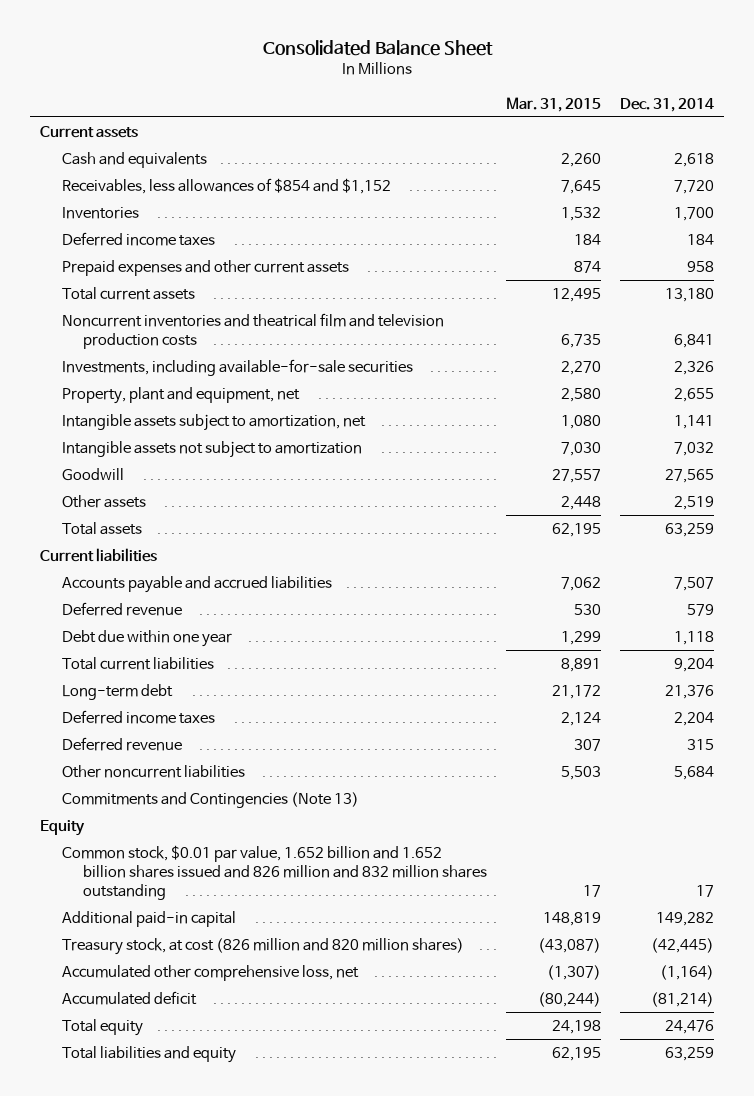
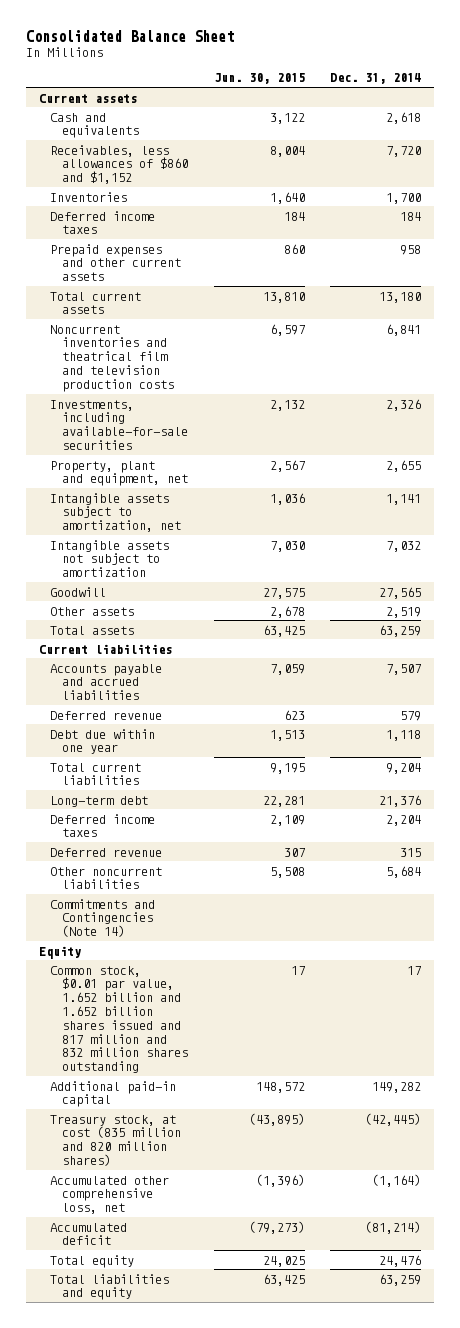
- | Mar. 31, 2015 | Dec. 31, 2014
+ | Jun. 30, 2015 | Dec. 31, 2014
- Receivables, less allowances of $854 and $1,152 | 7,645 | 7,720
+ Receivables, less allowances of $860 and $1,152 | 8,004 | 7,720
- Commitments and Contingencies (Note 13)
+ Commitments and Contingencies (Note 14)
- Common stock, $0.01 par value, 1.652 billion and 1.652 billion shares issued and 826 million and 832 million shares outstanding | 17 | 17
+ Common stock, $0.01 par value, 1.652 billion and 1.652 billion shares issued and 817 million and 832 million shares outstanding | 17 | 17
- Treasury stock, at cost (826 million and 820 million shares) | (43,087) | (42,445)
+ Treasury stock, at cost (835 million and 820 million shares) | (43,895) | (42,445)

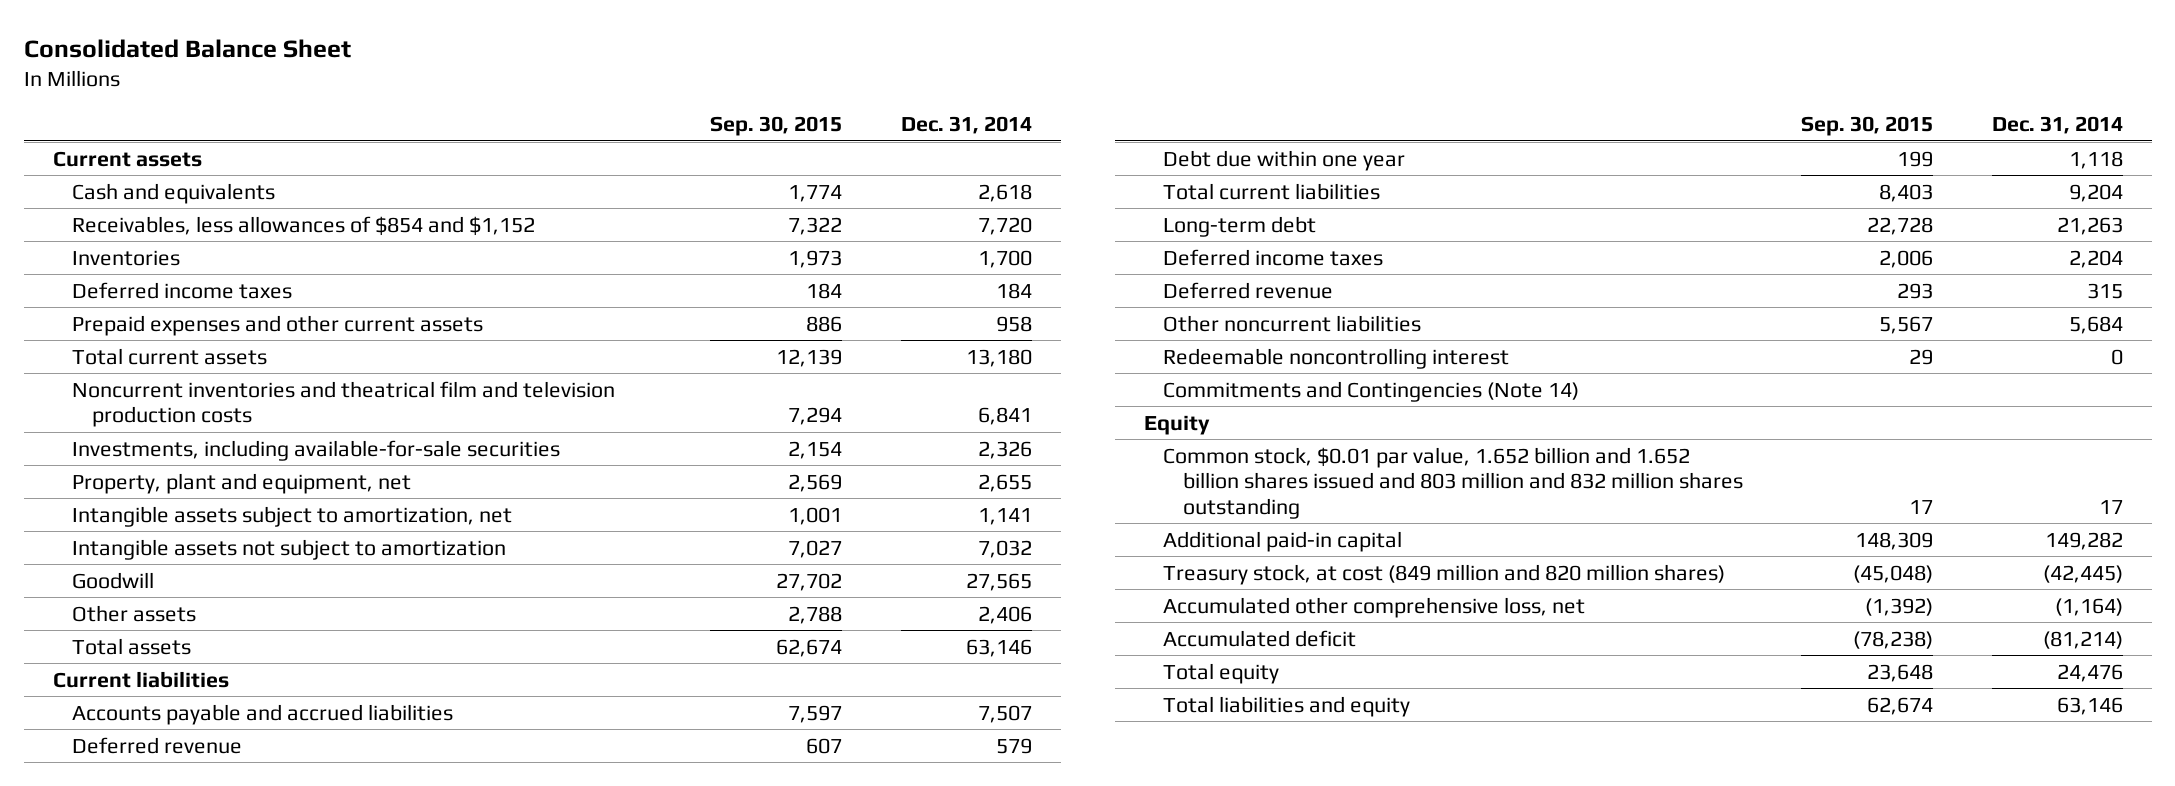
- | Jun. 30, 2015 | Dec. 31, 2014
+ | Sep. 30, 2015 | Dec. 31, 2014
- Receivables, less allowances of $860 and $1,152 | 8,004 | 7,720
+ Receivables, less allowances of $854 and $1,152 | 7,322 | 7,720
- Other assets | 2,678 | 2,519
- Total assets | 63,425 | 63,259
+ Other assets | 2,788 | 2,406
+ Total assets | 62,674 | 63,146
- Long-term debt | 22,281 | 21,376
+ Long-term debt | 22,728 | 21,263
+ Redeemable noncontrolling interest | 29 | 0
- Common stock, $0.01 par value, 1.652 billion and 1.652 billion shares issued and 817 million and 832 million shares outstanding | 17 | 17
+ Common stock, $0.01 par value, 1.652 billion and 1.652 billion shares issued and 803 million and 832 million shares outstanding | 17 | 17
- Treasury stock, at cost (835 million and 820 million shares) | (43,895) | (42,445)
+ Treasury stock, at cost (849 million and 820 million shares) | (45,048) | (42,445)
- Total liabilities and equity | 63,425 | 63,259
+ Total liabilities and equity | 62,674 | 63,146

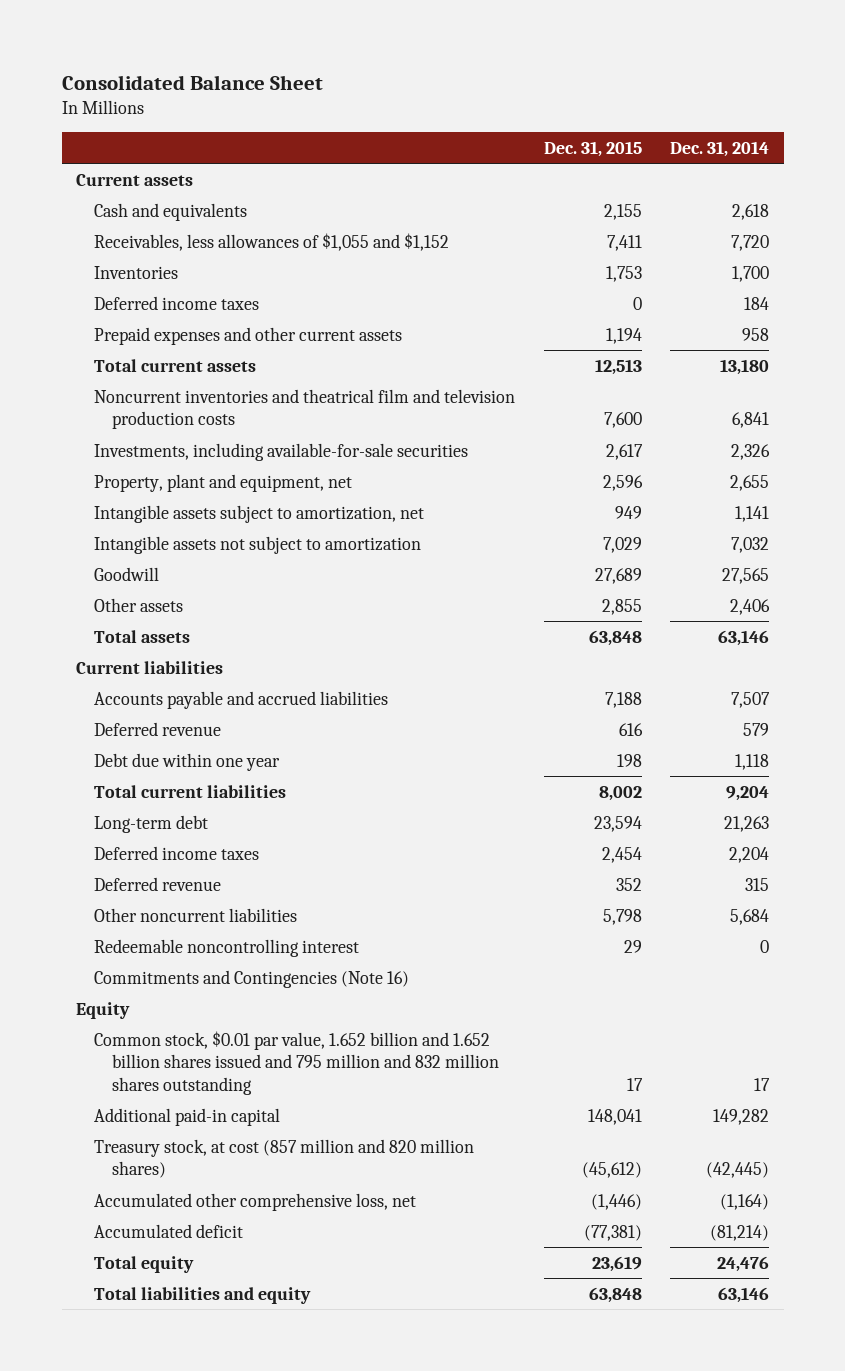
- | Sep. 30, 2015 | Dec. 31, 2014
+ | Dec. 31, 2015 | Dec. 31, 2014
- Receivables, less allowances of $854 and $1,152 | 7,322 | 7,720
+ Receivables, less allowances of $1,055 and $1,152 | 7,411 | 7,720
- Commitments and Contingencies (Note 14)
+ Commitments and Contingencies (Note 16)
- Common stock, $0.01 par value, 1.652 billion and 1.652 billion shares issued and 803 million and 832 million shares outstanding | 17 | 17
+ Common stock, $0.01 par value, 1.652 billion and 1.652 billion shares issued and 795 million and 832 million shares outstanding | 17 | 17
- Treasury stock, at cost (849 million and 820 million shares) | (45,048) | (42,445)
+ Treasury stock, at cost (857 million and 820 million shares) | (45,612) | (42,445)

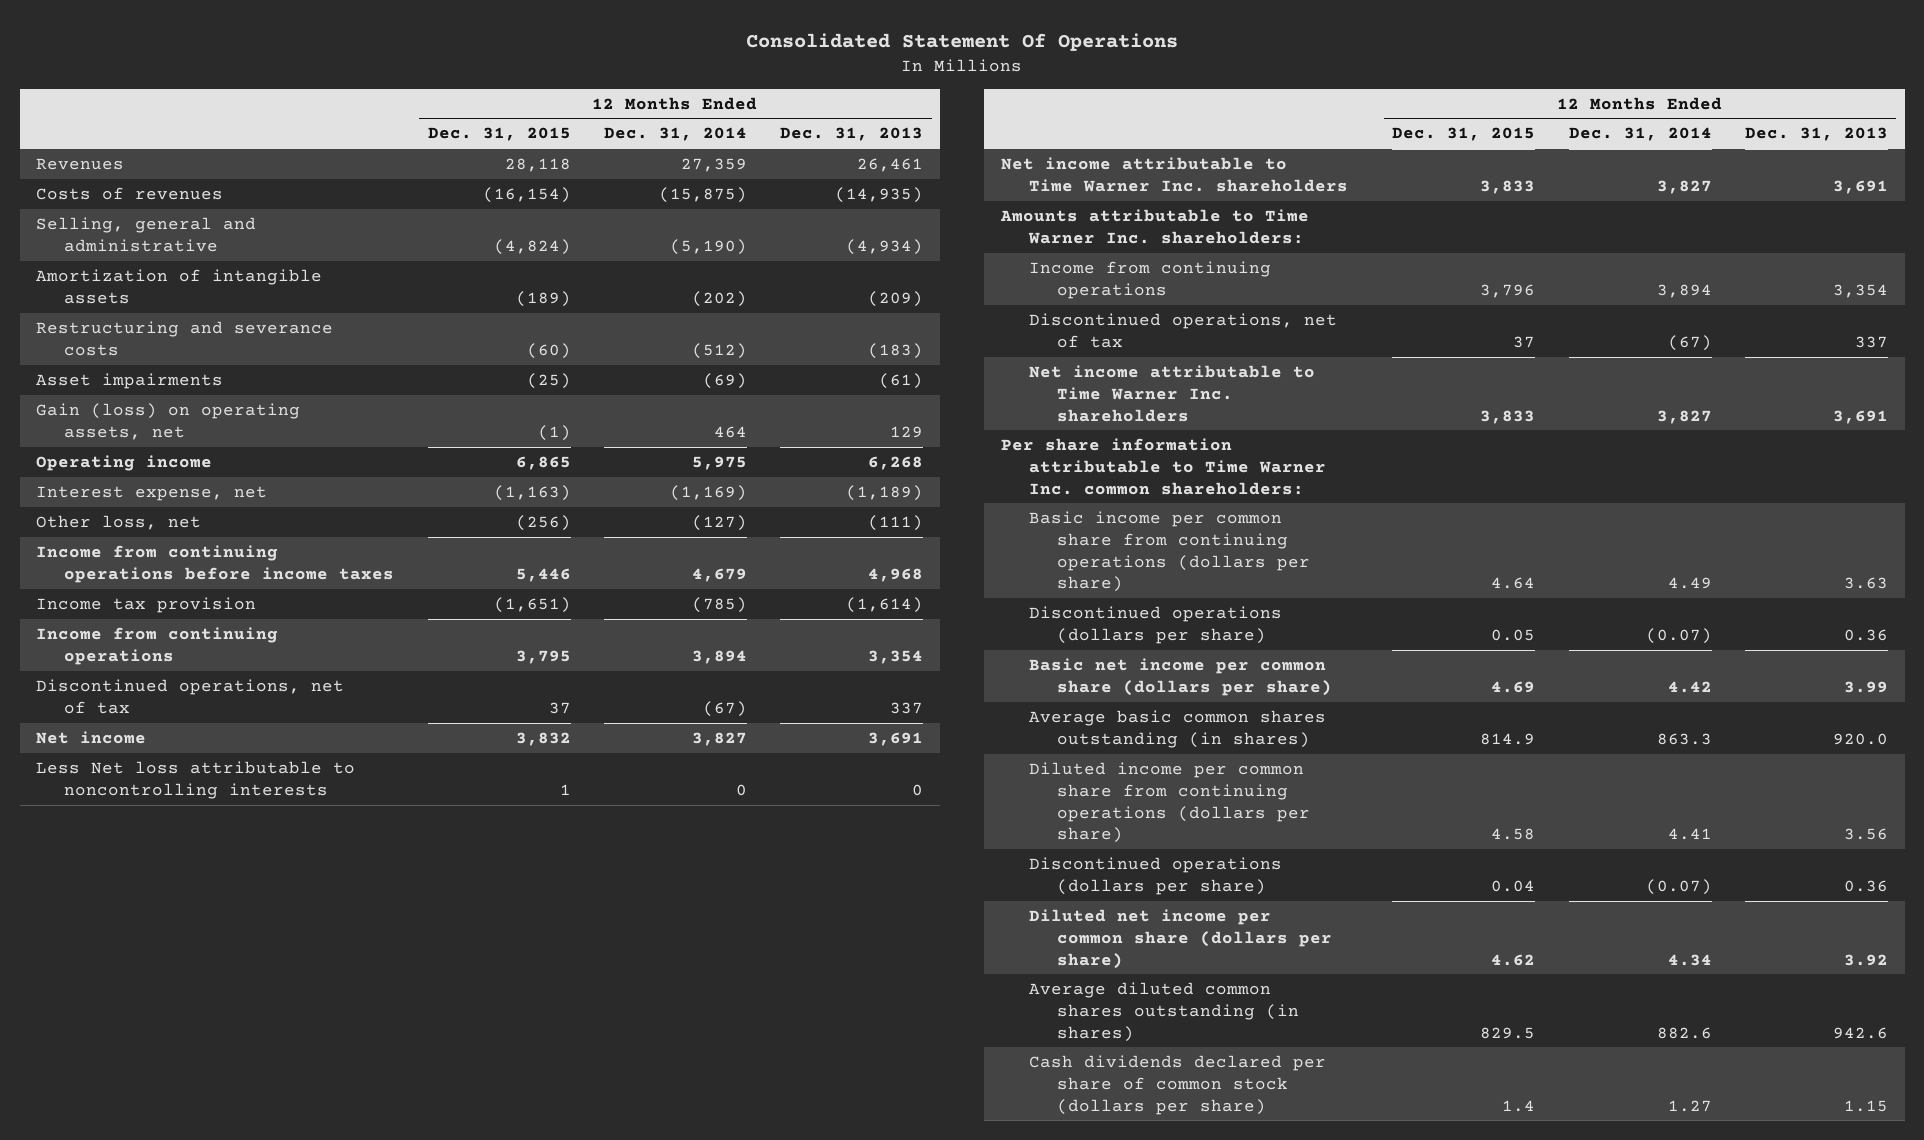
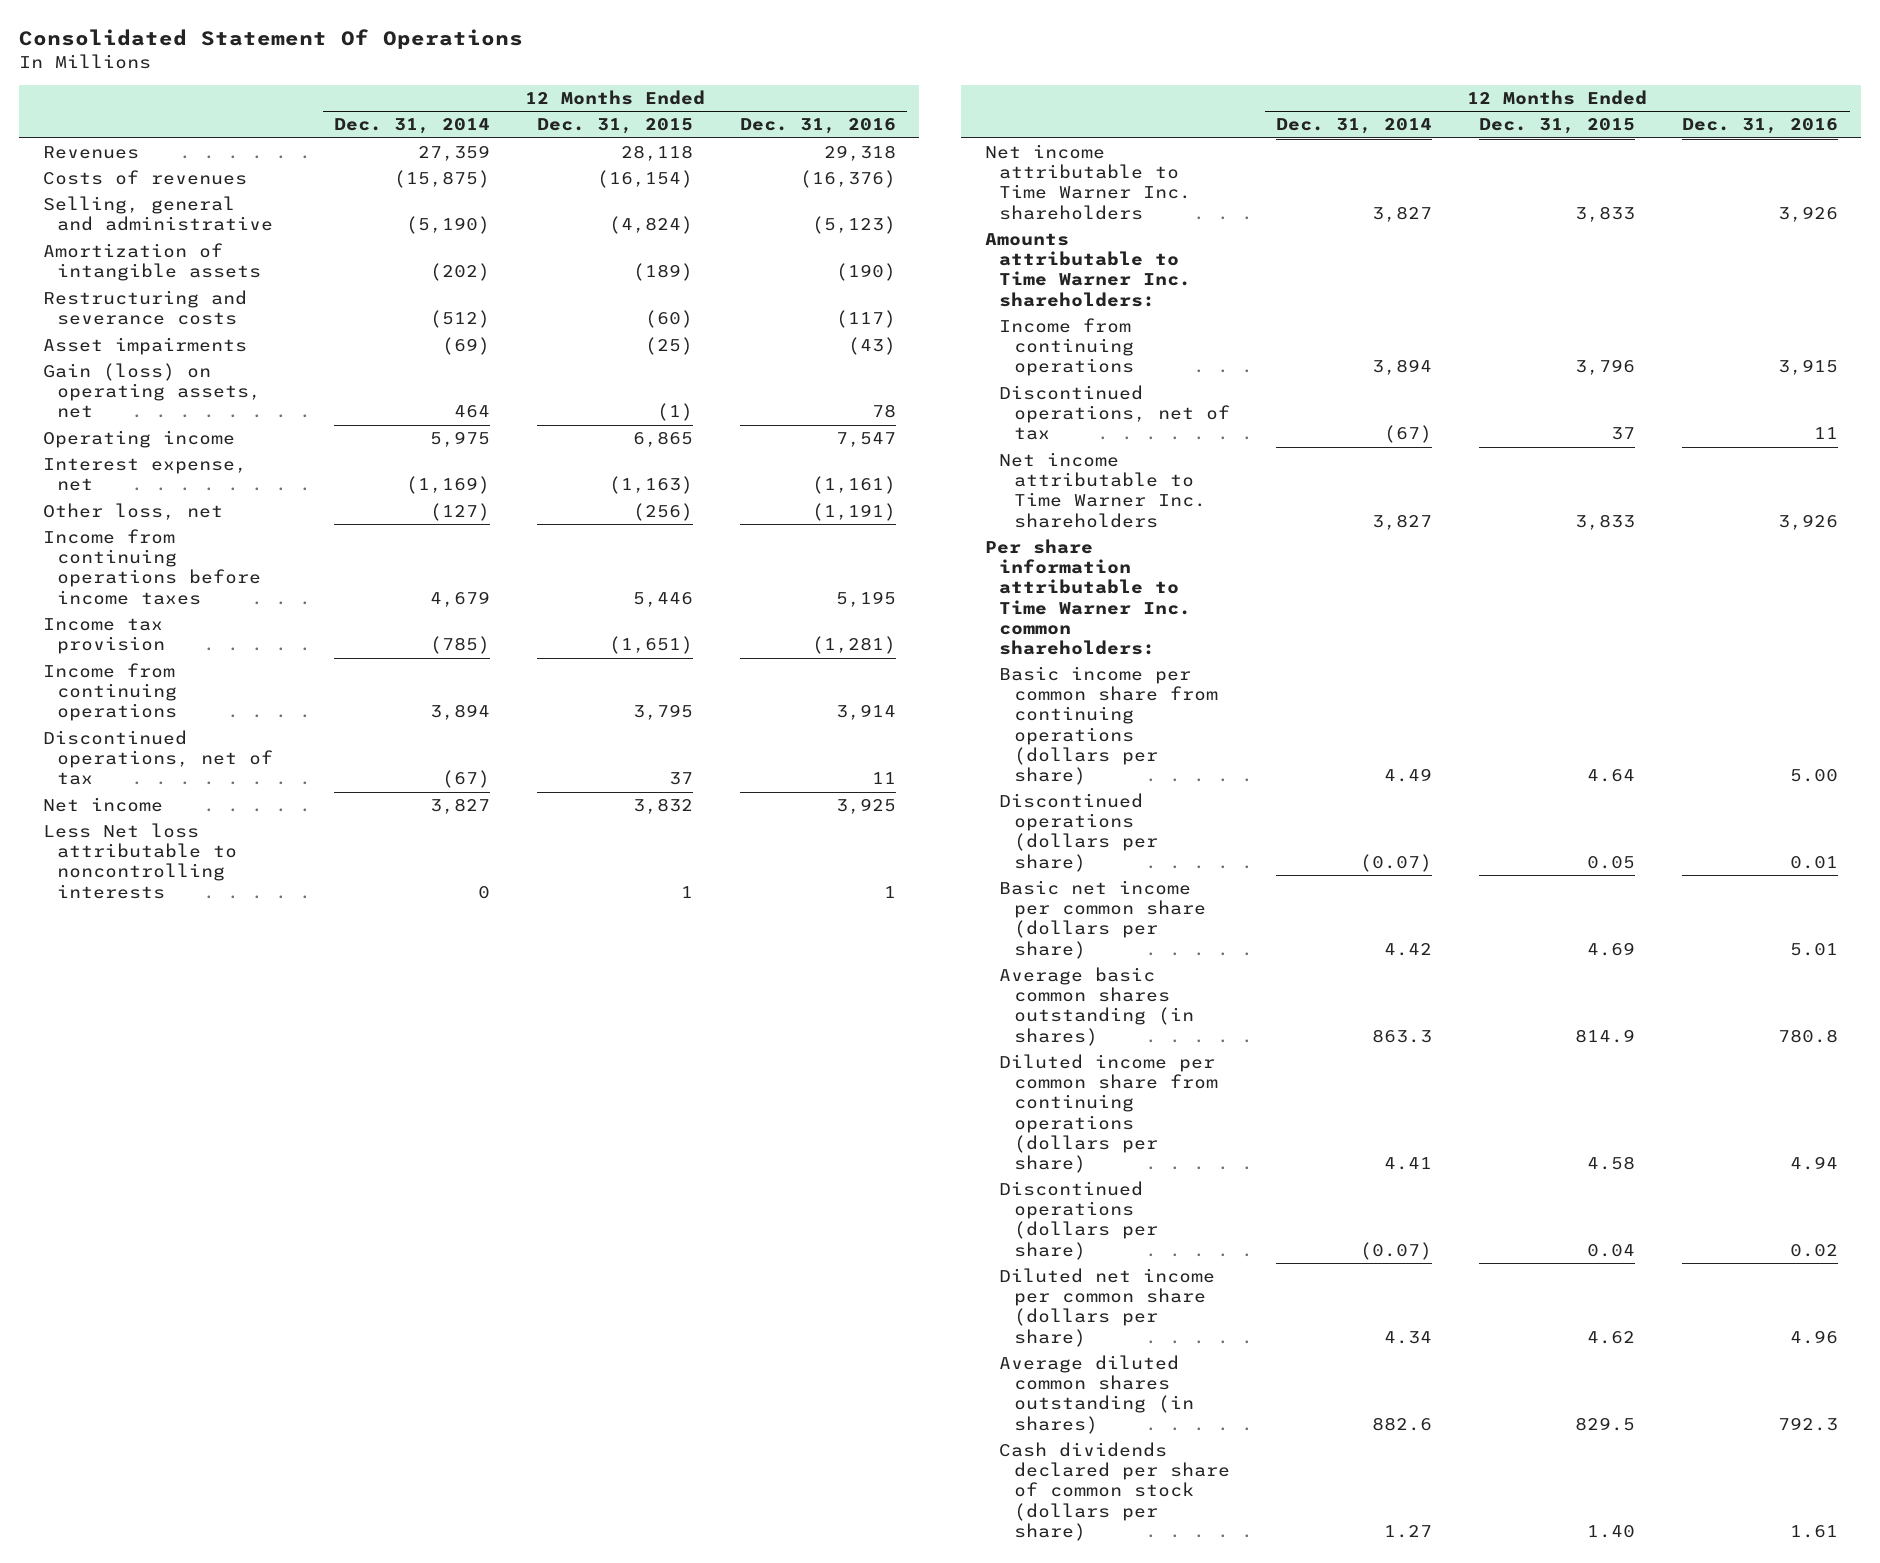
- | 12 Months Ended Dec. 31, 2015 | 12 Months Ended Dec. 31, 2014 | 12 Months Ended Dec. 31, 2013
+ | 12 Months Ended Dec. 31, 2014 | 12 Months Ended Dec. 31, 2015 | 12 Months Ended Dec. 31, 2016
- Cash dividends declared per share of common stock (dollars per share) | 1.4 | 1.27 | 1.15
+ Cash dividends declared per share of common stock (dollars per share) | 1.27 | 1.40 | 1.61

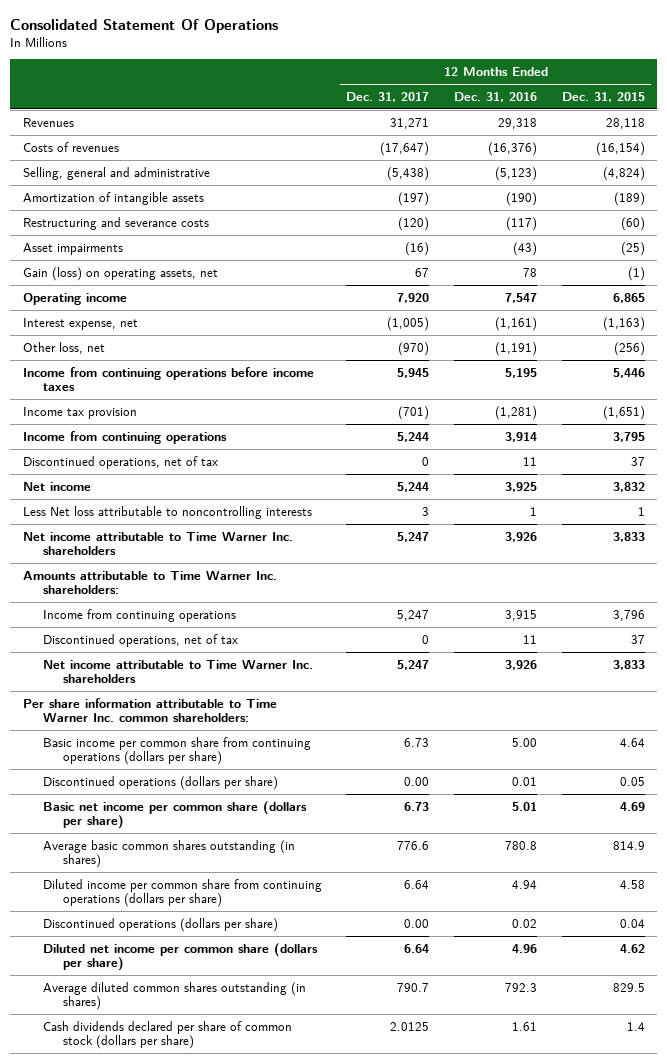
- | 12 Months Ended Dec. 31, 2014 | 12 Months Ended Dec. 31, 2015 | 12 Months Ended Dec. 31, 2016
+ | 12 Months Ended Dec. 31, 2017 | 12 Months Ended Dec. 31, 2016 | 12 Months Ended Dec. 31, 2015
- Cash dividends declared per share of common stock (dollars per share) | 1.27 | 1.40 | 1.61
+ Cash dividends declared per share of common stock (dollars per share) | 2.0125 | 1.61 | 1.4

